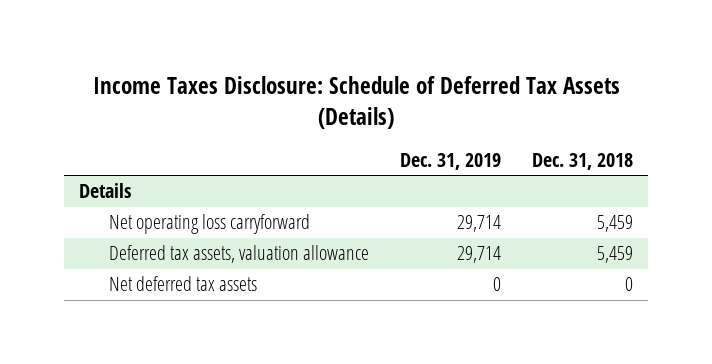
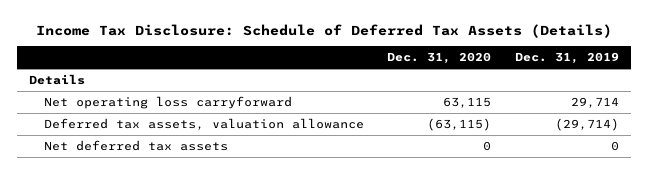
- Income Taxes Disclosure: Schedule of Deferred Tax Assets (Details)
+ Income Tax Disclosure: Schedule of Deferred Tax Assets (Details)
- | Dec. 31, 2019 | Dec. 31, 2018
+ | Dec. 31, 2020 | Dec. 31, 2019
- Deferred tax assets, valuation allowance | 29,714 | 5,459
+ Deferred tax assets, valuation allowance | (63,115) | (29,714)

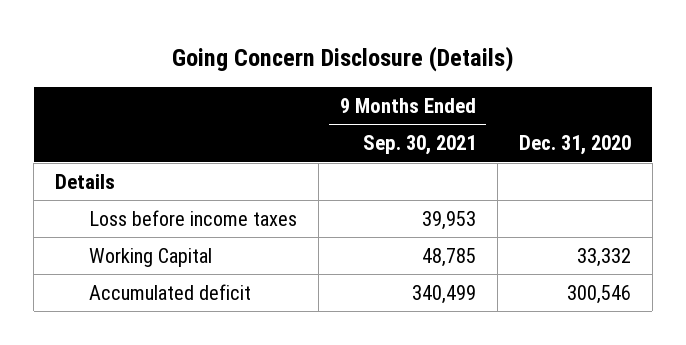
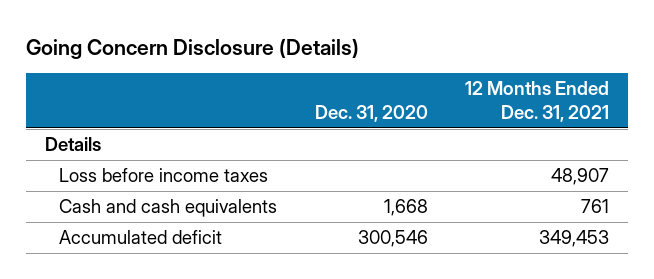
- | 9 Months Ended Sep. 30, 2021 | Dec. 31, 2020
+ | Dec. 31, 2020 | 12 Months Ended Dec. 31, 2021
- Working Capital | 48,785 | 33,332
+ Cash and cash equivalents | 1,668 | 761

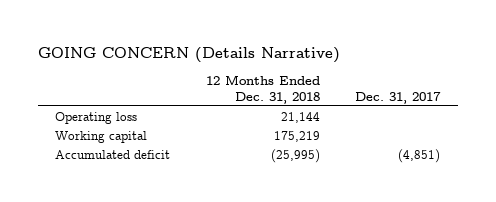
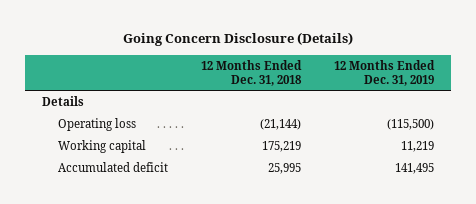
- GOING CONCERN (Details Narrative)
+ Going Concern Disclosure (Details)
- | 12 Months Ended Dec. 31, 2018 | Dec. 31, 2017
+ | 12 Months Ended Dec. 31, 2018 | 12 Months Ended Dec. 31, 2019
- Operating loss | 21,144 |
+ Details
+ Operating loss | (21,144) | (115,500)
- Accumulated deficit | (25,995) | (4,851)
+ Accumulated deficit | 25,995 | 141,495

